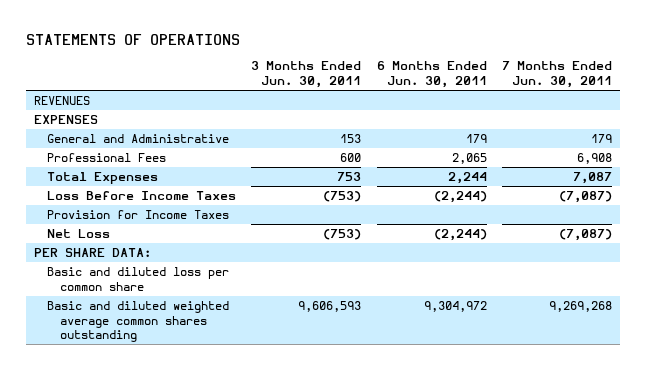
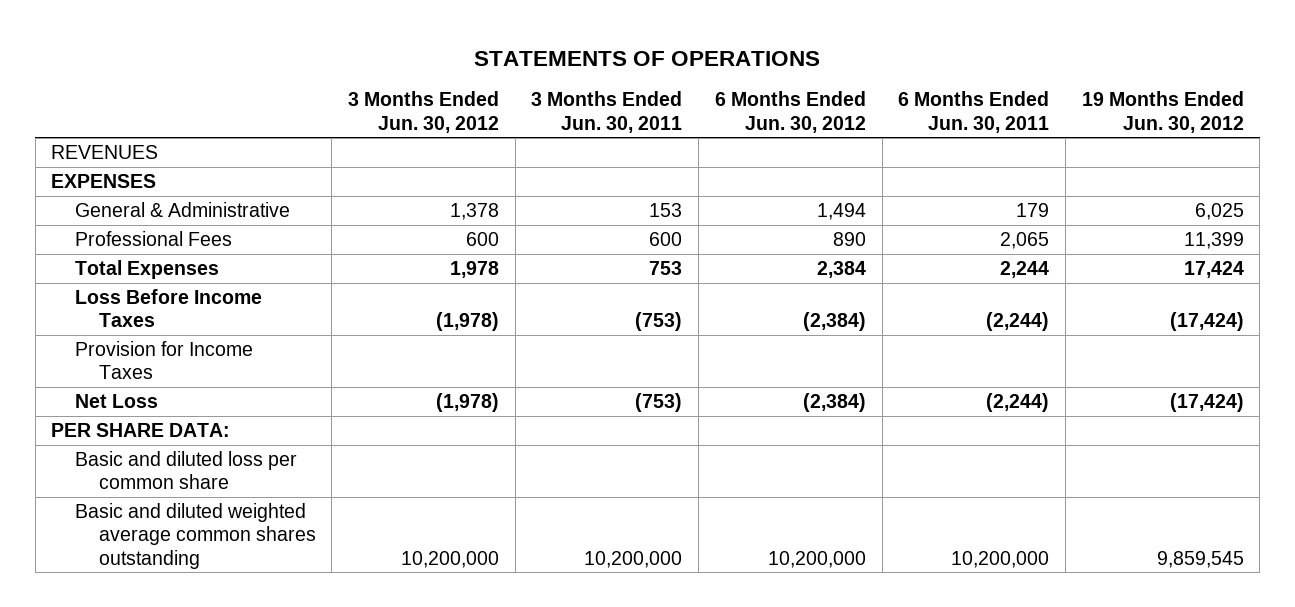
- | 3 Months Ended Jun. 30, 2011 | 6 Months Ended Jun. 30, 2011 | 7 Months Ended Jun. 30, 2011
+ | 3 Months Ended Jun. 30, 2012 | 3 Months Ended Jun. 30, 2011 | 6 Months Ended Jun. 30, 2012 | 6 Months Ended Jun. 30, 2011 | 19 Months Ended Jun. 30, 2012
- General and Administrative | 153 | 179 | 179
+ General & Administrative | 1,378 | 153 | 1,494 | 179 | 6,025
- Basic and diluted weighted average common shares outstanding | 9,606,593 | 9,304,972 | 9,269,268
+ Basic and diluted weighted average common shares outstanding | 10,200,000 | 10,200,000 | 10,200,000 | 10,200,000 | 9,859,545

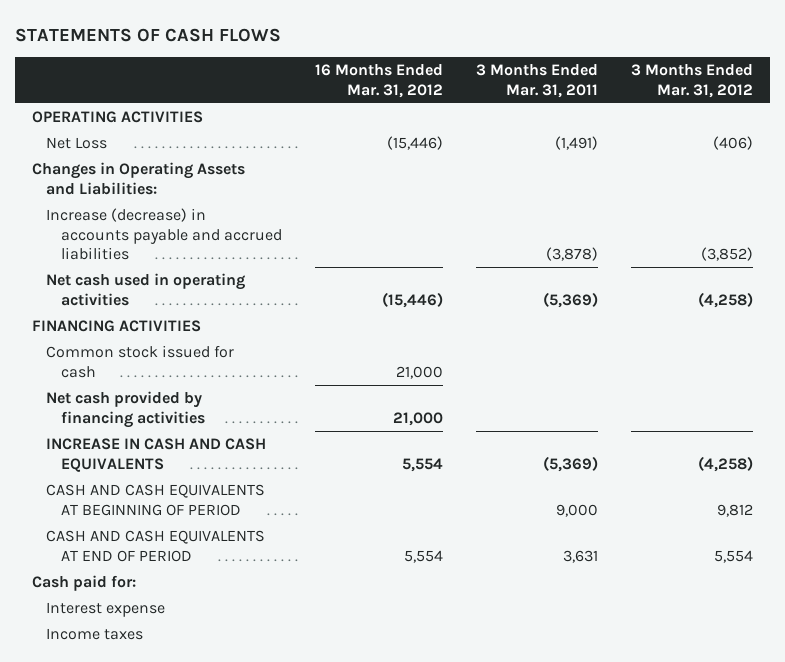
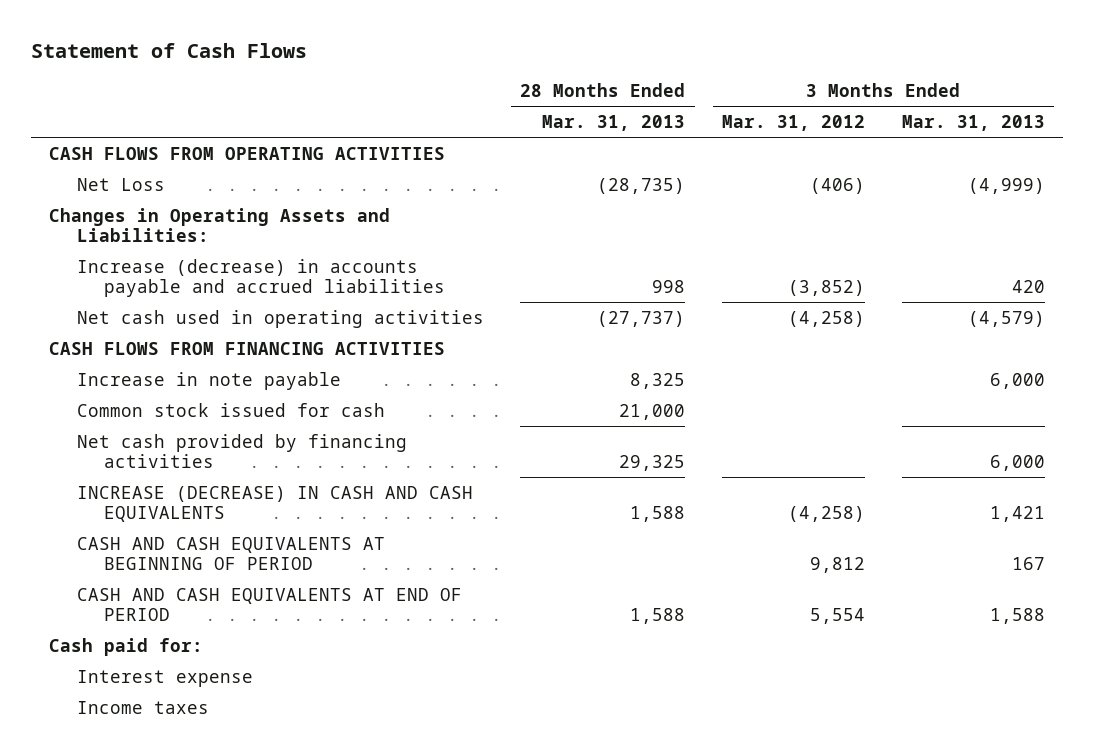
- STATEMENTS OF CASH FLOWS
+ Statement of Cash Flows
- | 16 Months Ended Mar. 31, 2012 | 3 Months Ended Mar. 31, 2011 | 3 Months Ended Mar. 31, 2012
+ | 28 Months Ended Mar. 31, 2013 | 3 Months Ended Mar. 31, 2012 | 3 Months Ended Mar. 31, 2013
- OPERATING ACTIVITIES
+ CASH FLOWS FROM OPERATING ACTIVITIES
- FINANCING ACTIVITIES
+ CASH FLOWS FROM FINANCING ACTIVITIES
+ Increase in note payable | 8,325 | | 6,000
- INCREASE IN CASH AND CASH EQUIVALENTS | 5,554 | (5,369) | (4,258)
+ INCREASE (DECREASE) IN CASH AND CASH EQUIVALENTS | 1,588 | (4,258) | 1,421

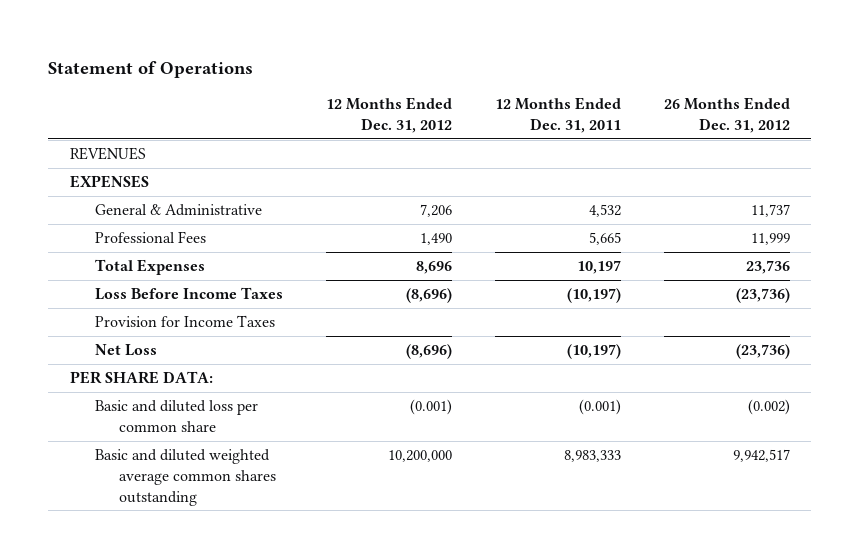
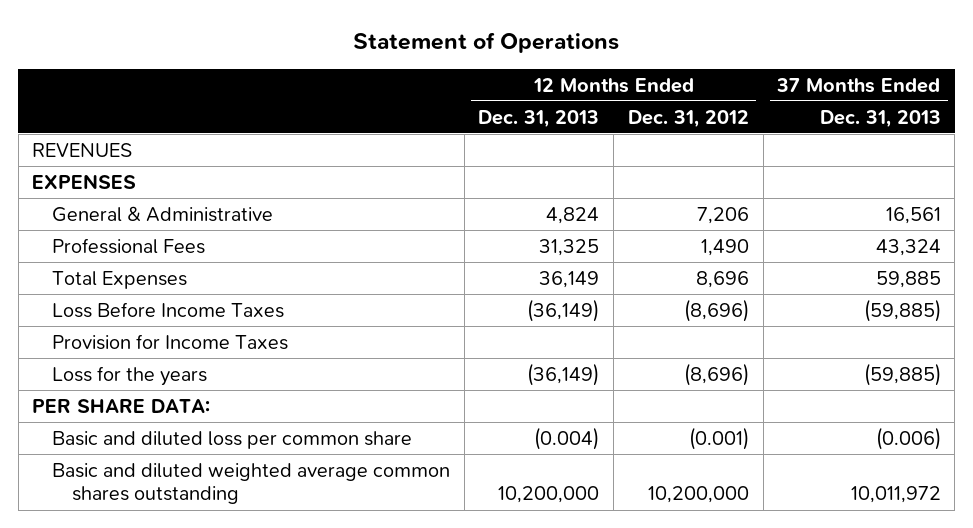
- | 12 Months Ended Dec. 31, 2012 | 12 Months Ended Dec. 31, 2011 | 26 Months Ended Dec. 31, 2012
+ | 12 Months Ended Dec. 31, 2013 | 12 Months Ended Dec. 31, 2012 | 37 Months Ended Dec. 31, 2013
- Net Loss | (8,696) | (10,197) | (23,736)
+ Loss for the years | (36,149) | (8,696) | (59,885)

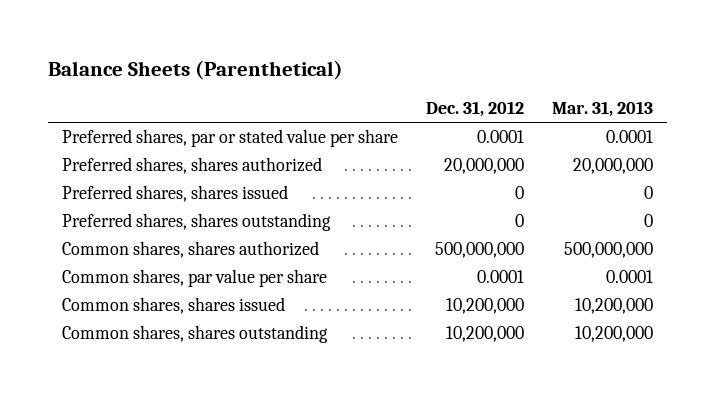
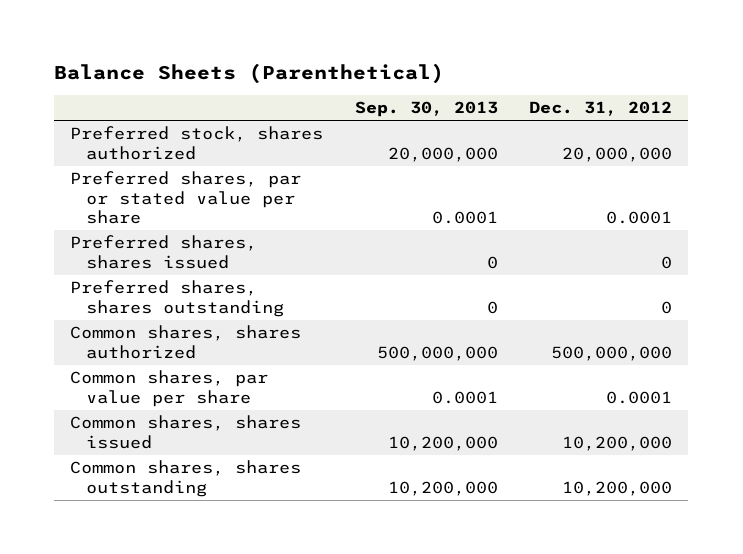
- | Dec. 31, 2012 | Mar. 31, 2013
+ | Sep. 30, 2013 | Dec. 31, 2012
+ Preferred stock, shares authorized | 20,000,000 | 20,000,000
- Preferred shares, shares authorized | 20,000,000 | 20,000,000

